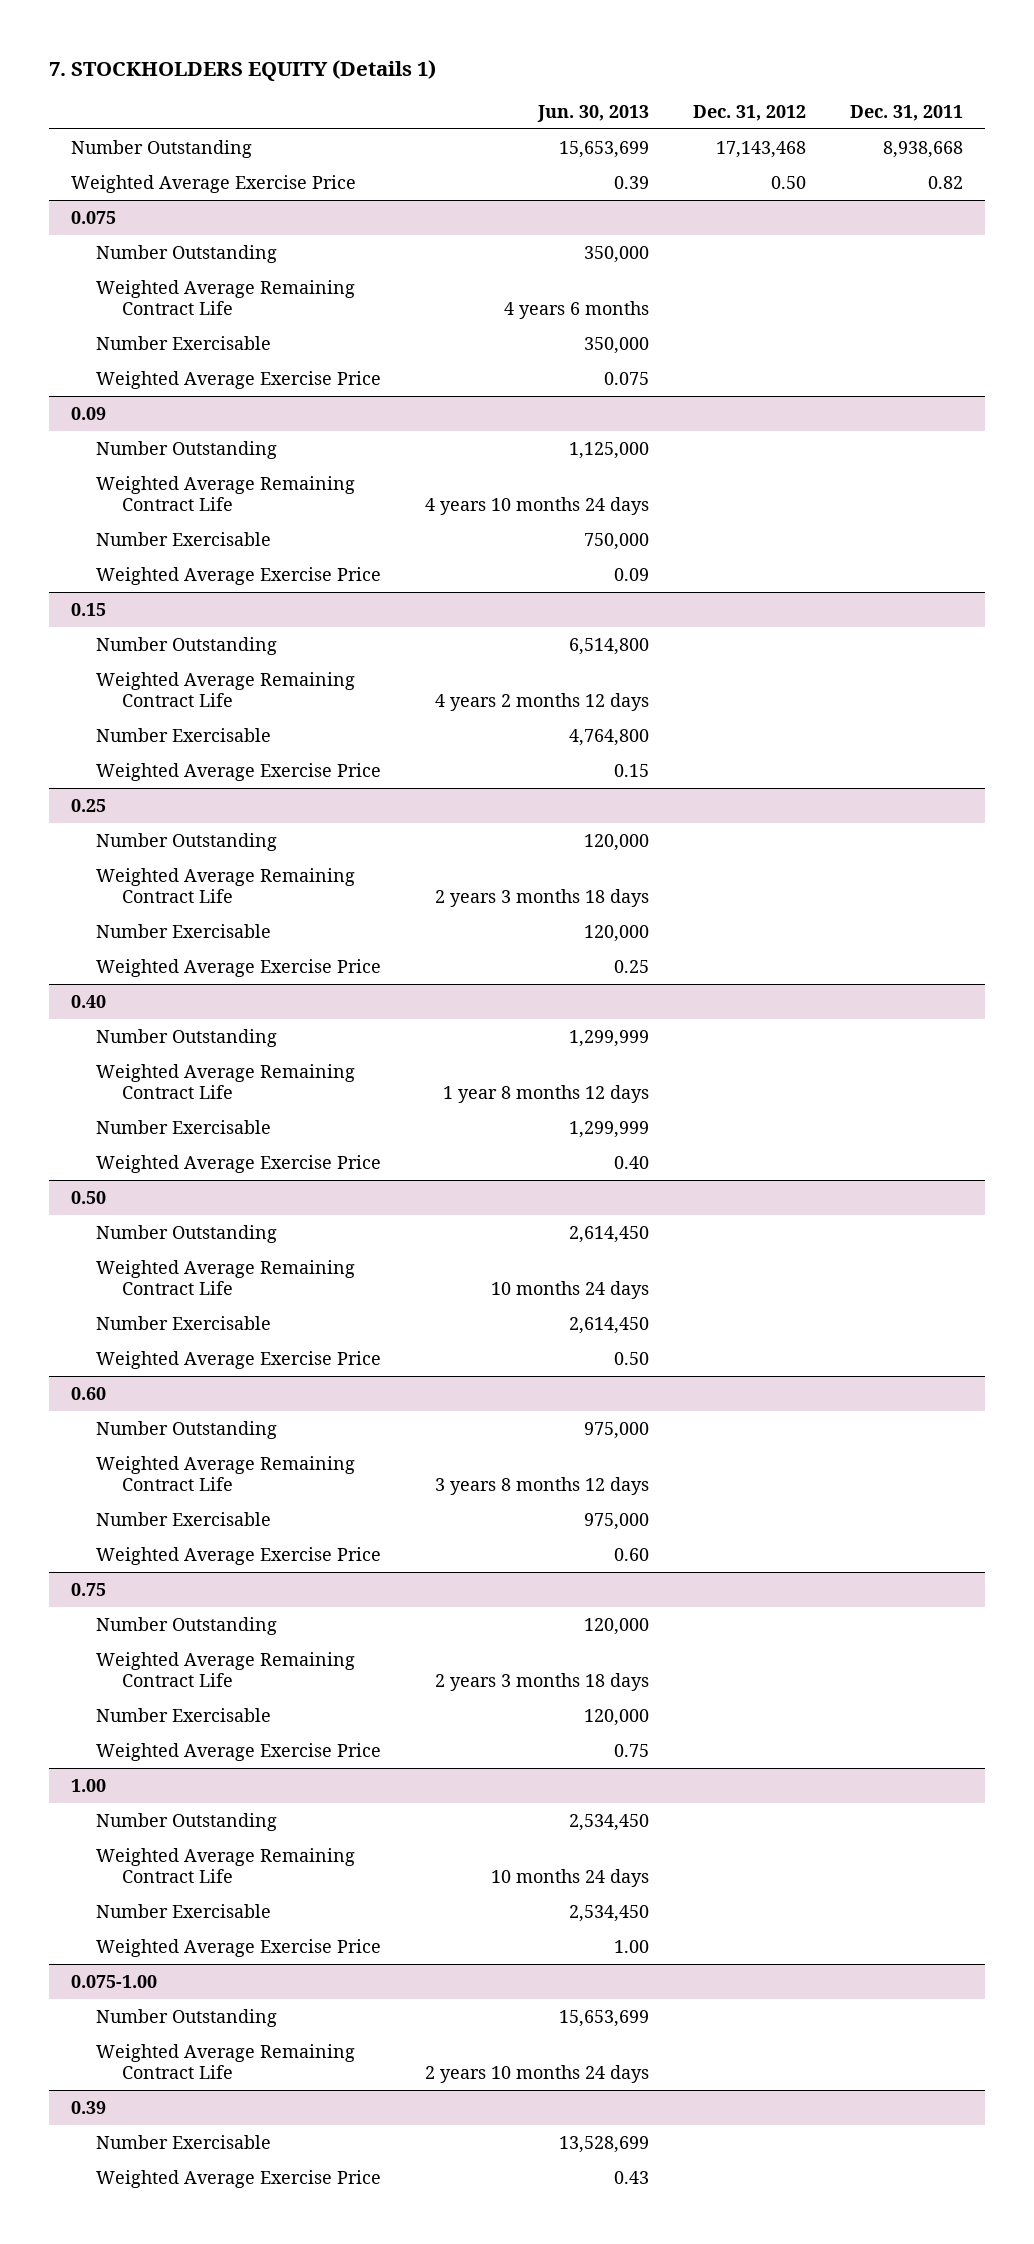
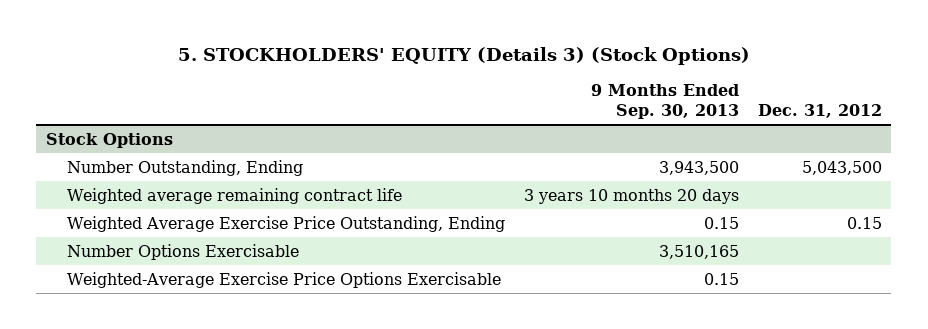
- 7. STOCKHOLDERS EQUITY (Details 1)
+ 5. STOCKHOLDERS' EQUITY (Details 3) (Stock Options)
- | Jun. 30, 2013 | Dec. 31, 2012 | Dec. 31, 2011
+ | 9 Months Ended Sep. 30, 2013 | Dec. 31, 2012
- Number Outstanding | 15,653,699 | 17,143,468 | 8,938,668
- Weighted Average Exercise Price | 0.39 | 0.50 | 0.82
- 0.075
- Number Outstanding | 350,000 | |
- Weighted Average Remaining Contract Life | 4 years 6 months | |
- Number Exercisable | 350,000 | |
- Weighted Average Exercise Price | 0.075 | |
- 0.09
- Number Outstanding | 1,125,000 | |
- Weighted Average Remaining Contract Life | 4 years 10 months 24 days | |
- Number Exercisable | 750,000 | |
- Weighted Average Exercise Price | 0.09 | |
- 0.15
- Number Outstanding | 6,514,800 | |
- Weighted Average Remaining Contract Life | 4 years 2 months 12 days | |
- Number Exercisable | 4,764,800 | |
- Weighted Average Exercise Price | 0.15 | |
- 0.25
- Number Outstanding | 120,000 | |
- Weighted Average Remaining Contract Life | 2 years 3 months 18 days | |
- Number Exercisable | 120,000 | |
- Weighted Average Exercise Price | 0.25 | |
- 0.40
- Number Outstanding | 1,299,999 | |
- Weighted Average Remaining Contract Life | 1 year 8 months 12 days | |
- Number Exercisable | 1,299,999 | |
- Weighted Average Exercise Price | 0.40 | |
- 0.50
- Number Outstanding | 2,614,450 | |
- Weighted Average Remaining Contract Life | 10 months 24 days | |
- Number Exercisable | 2,614,450 | |
- Weighted Average Exercise Price | 0.50 | |
- 0.60
- Number Outstanding | 975,000 | |
- Weighted Average Remaining Contract Life | 3 years 8 months 12 days | |
- Number Exercisable | 975,000 | |
- Weighted Average Exercise Price | 0.60 | |
- 0.75
- Number Outstanding | 120,000 | |
- Weighted Average Remaining Contract Life | 2 years 3 months 18 days | |
- Number Exercisable | 120,000 | |
- Weighted Average Exercise Price | 0.75 | |
- 1.00
- Number Outstanding | 2,534,450 | |
- Weighted Average Remaining Contract Life | 10 months 24 days | |
- Number Exercisable | 2,534,450 | |
- Weighted Average Exercise Price | 1.00 | |
- 0.075-1.00
- Number Outstanding | 15,653,699 | |
- Weighted Average Remaining Contract Life | 2 years 10 months 24 days | |
- 0.39
- Number Exercisable | 13,528,699 | |
- Weighted Average Exercise Price | 0.43 | |
+ Stock Options
+ Number Outstanding, Ending | 3,943,500 | 5,043,500
+ Weighted average remaining contract life | 3 years 10 months 20 days |
+ Weighted Average Exercise Price Outstanding, Ending | 0.15 | 0.15
+ Number Options Exercisable | 3,510,165 |
+ Weighted-Average Exercise Price Options Exercisable | 0.15 |

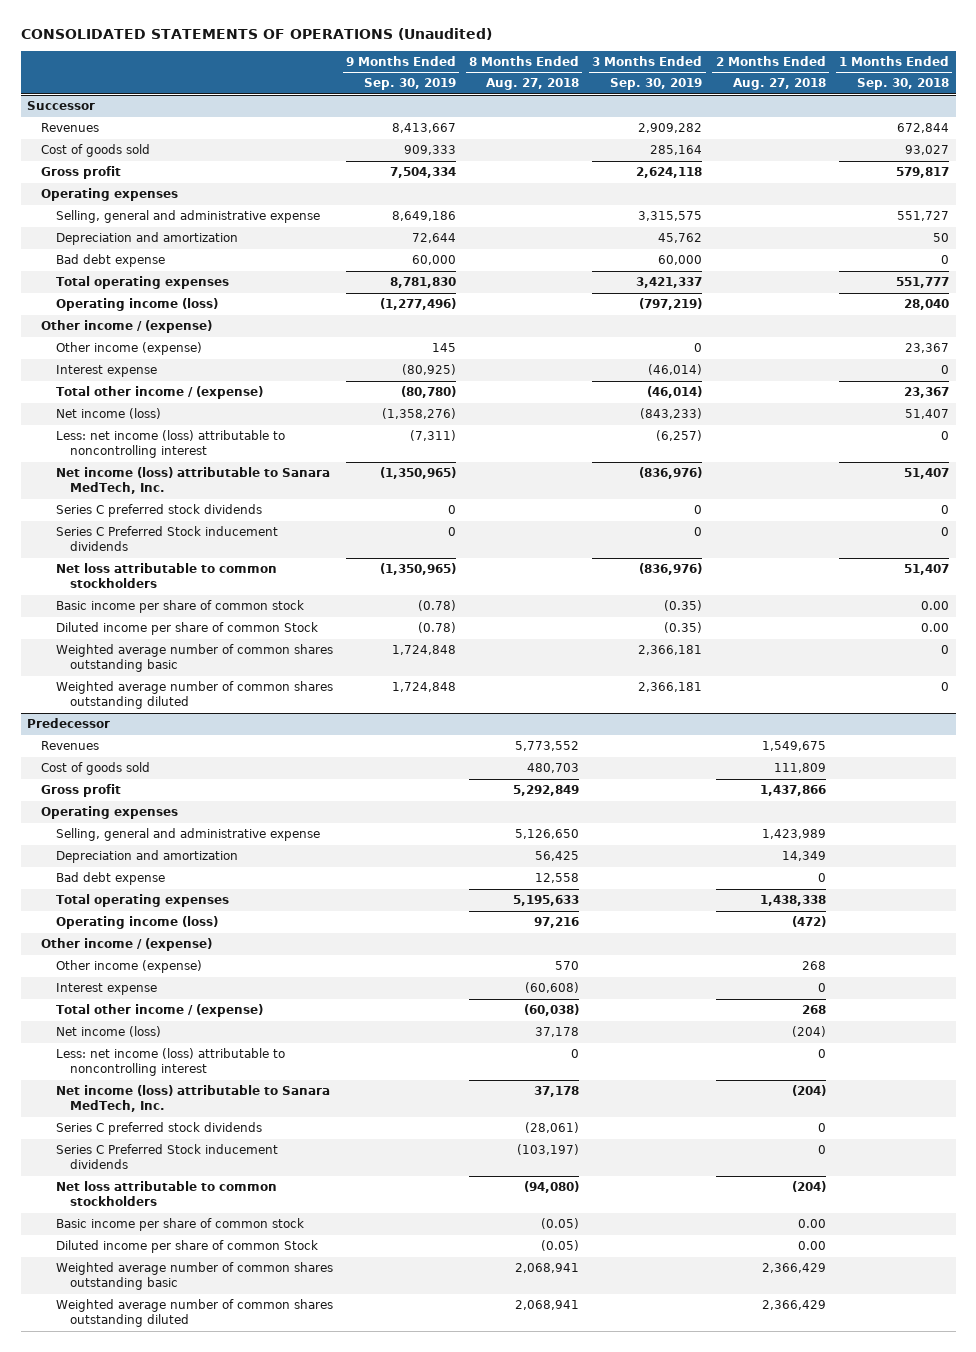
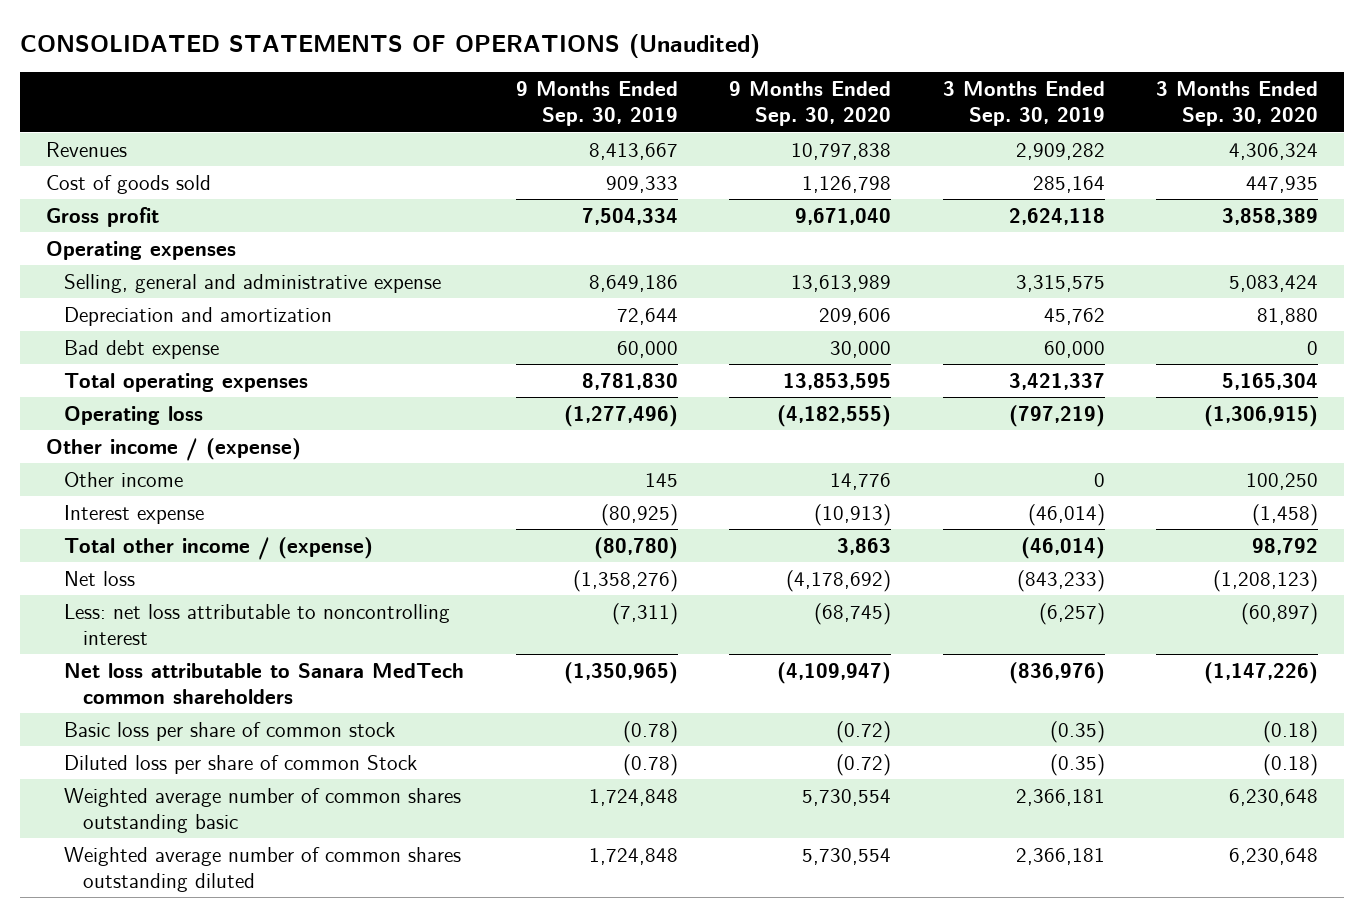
- | 9 Months Ended Sep. 30, 2019 | 8 Months Ended Aug. 27, 2018 | 3 Months Ended Sep. 30, 2019 | 2 Months Ended Aug. 27, 2018 | 1 Months Ended Sep. 30, 2018
+ | 9 Months Ended Sep. 30, 2019 | 9 Months Ended Sep. 30, 2020 | 3 Months Ended Sep. 30, 2019 | 3 Months Ended Sep. 30, 2020
- Successor
- Operating income (loss) | (1,277,496) | | (797,219) | | 28,040
+ Operating loss | (1,277,496) | (4,182,555) | (797,219) | (1,306,915)
- Other income (expense) | 145 | | 0 | | 23,367
+ Other income | 145 | 14,776 | 0 | 100,250
- Net income (loss) | (1,358,276) | | (843,233) | | 51,407
- Less: net income (loss) attributable to noncontrolling interest | (7,311) | | (6,257) | | 0
- Net income (loss) attributable to Sanara MedTech, Inc. | (1,350,965) | | (836,976) | | 51,407
- Series C preferred stock dividends | 0 | | 0 | | 0
- Series C Preferred Stock inducement dividends | 0 | | 0 | | 0
- Net loss attributable to common stockholders | (1,350,965) | | (836,976) | | 51,407
- Basic income per share of common stock | (0.78) | | (0.35) | | 0.00
- Diluted income per share of common Stock | (0.78) | | (0.35) | | 0.00
+ Net loss | (1,358,276) | (4,178,692) | (843,233) | (1,208,123)
+ Less: net loss attributable to noncontrolling interest | (7,311) | (68,745) | (6,257) | (60,897)
+ Net loss attributable to Sanara MedTech common shareholders | (1,350,965) | (4,109,947) | (836,976) | (1,147,226)
+ Basic loss per share of common stock | (0.78) | (0.72) | (0.35) | (0.18)
+ Diluted loss per share of common Stock | (0.78) | (0.72) | (0.35) | (0.18)
- Predecessor
- Revenues | | 5,773,552 | | 1,549,675 |
- Cost of goods sold | | 480,703 | | 111,809 |
- Gross profit | | 5,292,849 | | 1,437,866 |
- Operating expenses
- Selling, general and administrative expense | | 5,126,650 | | 1,423,989 |
- Depreciation and amortization | | 56,425 | | 14,349 |
- Bad debt expense | | 12,558 | | 0 |
- Total operating expenses | | 5,195,633 | | 1,438,338 |
- Operating income (loss) | | 97,216 | | (472) |
- Other income / (expense)
- Other income (expense) | | 570 | | 268 |
- Interest expense | | (60,608) | | 0 |
- Total other income / (expense) | | (60,038) | | 268 |
- Net income (loss) | | 37,178 | | (204) |
- Less: net income (loss) attributable to noncontrolling interest | | 0 | | 0 |
- Net income (loss) attributable to Sanara MedTech, Inc. | | 37,178 | | (204) |
- Series C preferred stock dividends | | (28,061) | | 0 |
- Series C Preferred Stock inducement dividends | | (103,197) | | 0 |
- Net loss attributable to common stockholders | | (94,080) | | (204) |
- Basic income per share of common stock | | (0.05) | | 0.00 |
- Diluted income per share of common Stock | | (0.05) | | 0.00 |
- Weighted average number of common shares outstanding basic | | 2,068,941 | | 2,366,429 |
- Weighted average number of common shares outstanding diluted | | 2,068,941 | | 2,366,429 |

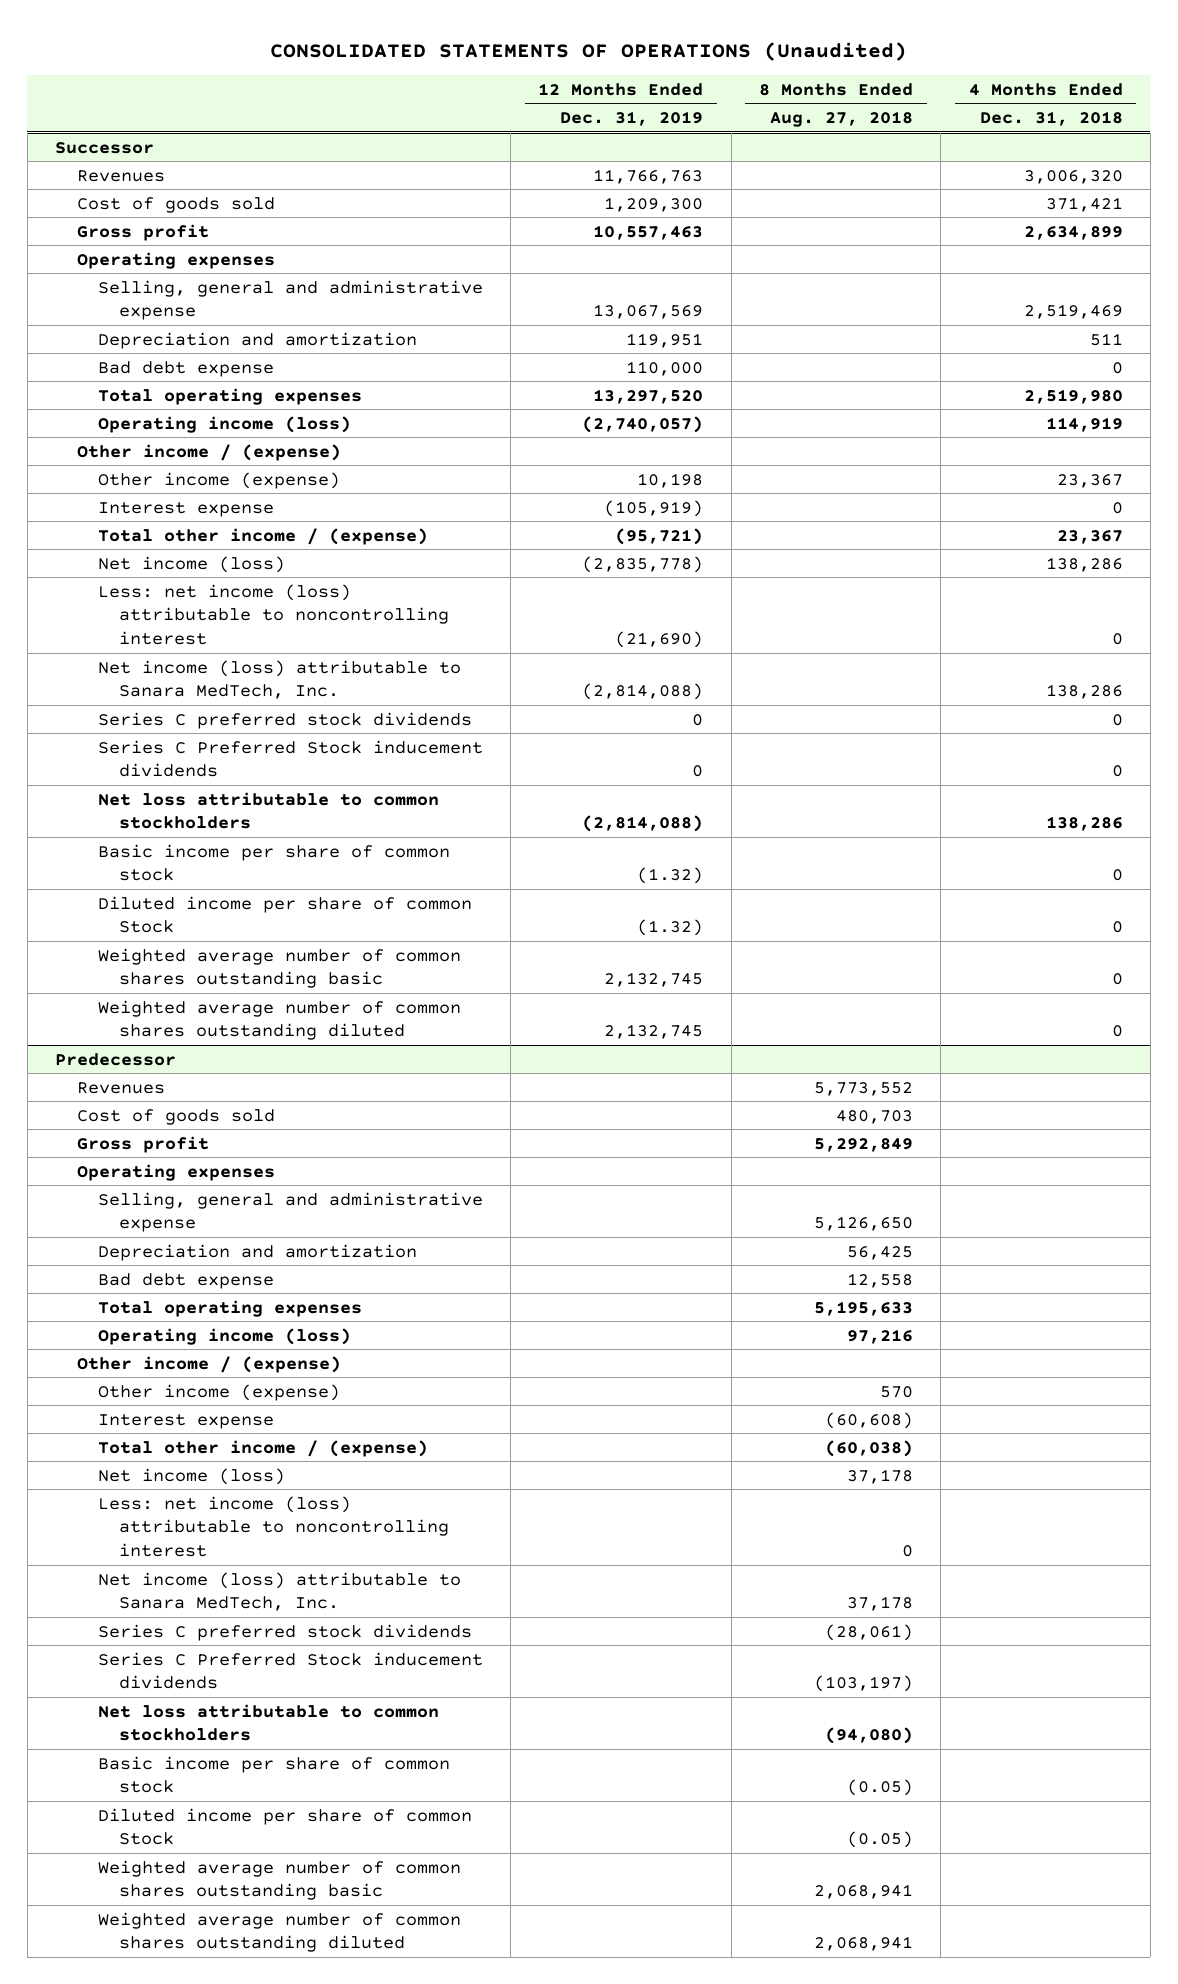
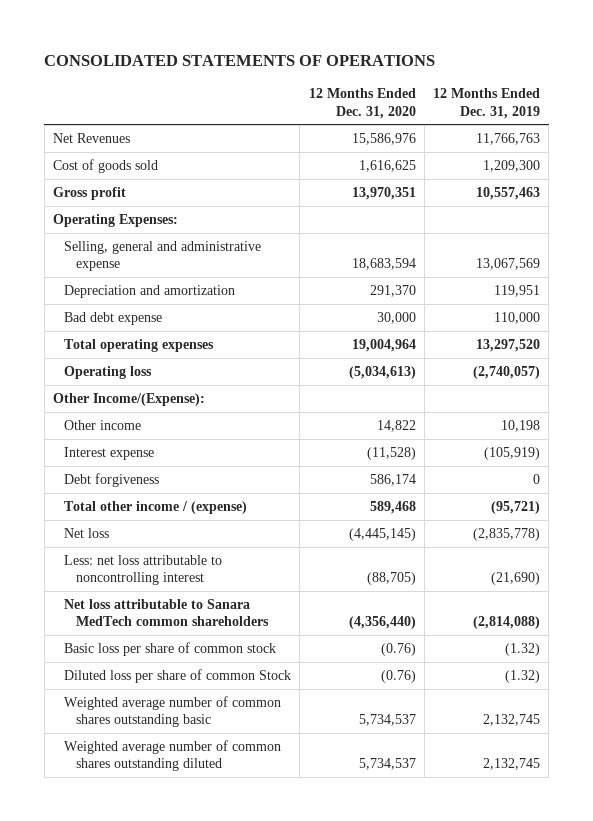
- CONSOLIDATED STATEMENTS OF OPERATIONS (Unaudited)
+ CONSOLIDATED STATEMENTS OF OPERATIONS
- | 12 Months Ended Dec. 31, 2019 | 8 Months Ended Aug. 27, 2018 | 4 Months Ended Dec. 31, 2018
+ | 12 Months Ended Dec. 31, 2020 | 12 Months Ended Dec. 31, 2019
- Successor
- Revenues | 11,766,763 | | 3,006,320
+ Net Revenues | 15,586,976 | 11,766,763
- Operating expenses
+ Operating Expenses:
- Operating income (loss) | (2,740,057) | | 114,919
- Other income / (expense)
- Other income (expense) | 10,198 | | 23,367
+ Operating loss | (5,034,613) | (2,740,057)
+ Other Income/(Expense):
+ Other income | 14,822 | 10,198
+ Debt forgiveness | 586,174 | 0
- Net income (loss) | (2,835,778) | | 138,286
- Less: net income (loss) attributable to noncontrolling interest | (21,690) | | 0
- Net income (loss) attributable to Sanara MedTech, Inc. | (2,814,088) | | 138,286
- Series C preferred stock dividends | 0 | | 0
- Series C Preferred Stock inducement dividends | 0 | | 0
- Net loss attributable to common stockholders | (2,814,088) | | 138,286
- Basic income per share of common stock | (1.32) | | 0
- Diluted income per share of common Stock | (1.32) | | 0
+ Net loss | (4,445,145) | (2,835,778)
+ Less: net loss attributable to noncontrolling interest | (88,705) | (21,690)
+ Net loss attributable to Sanara MedTech common shareholders | (4,356,440) | (2,814,088)
+ Basic loss per share of common stock | (0.76) | (1.32)
+ Diluted loss per share of common Stock | (0.76) | (1.32)
- Predecessor
- Revenues | | 5,773,552 |
- Cost of goods sold | | 480,703 |
- Gross profit | | 5,292,849 |
- Operating expenses
- Selling, general and administrative expense | | 5,126,650 |
- Depreciation and amortization | | 56,425 |
- Bad debt expense | | 12,558 |
- Total operating expenses | | 5,195,633 |
- Operating income (loss) | | 97,216 |
- Other income / (expense)
- Other income (expense) | | 570 |
- Interest expense | | (60,608) |
- Total other income / (expense) | | (60,038) |
- Net income (loss) | | 37,178 |
- Less: net income (loss) attributable to noncontrolling interest | | 0 |
- Net income (loss) attributable to Sanara MedTech, Inc. | | 37,178 |
- Series C preferred stock dividends | | (28,061) |
- Series C Preferred Stock inducement dividends | | (103,197) |
- Net loss attributable to common stockholders | | (94,080) |
- Basic income per share of common stock | | (0.05) |
- Diluted income per share of common Stock | | (0.05) |
- Weighted average number of common shares outstanding basic | | 2,068,941 |
- Weighted average number of common shares outstanding diluted | | 2,068,941 |

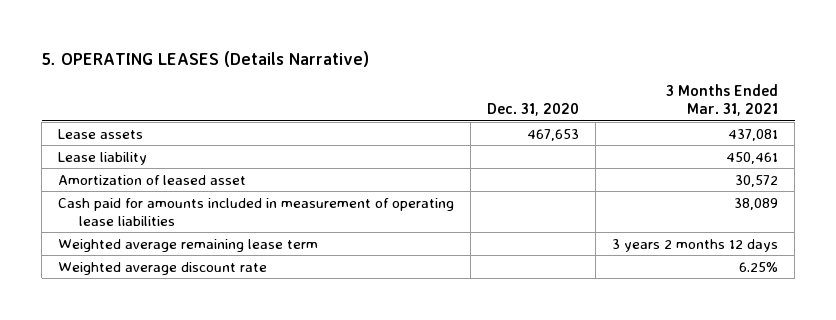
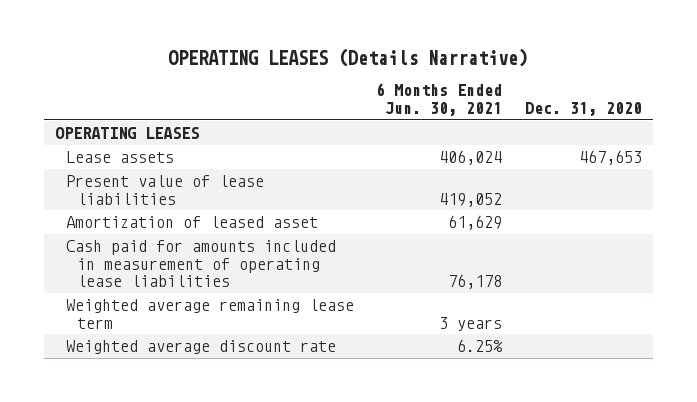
- 5. OPERATING LEASES (Details Narrative)
+ OPERATING LEASES (Details Narrative)
- | Dec. 31, 2020 | 3 Months Ended Mar. 31, 2021
+ | 6 Months Ended Jun. 30, 2021 | Dec. 31, 2020
+ OPERATING LEASES
- Lease liability | | 450,461
+ Present value of lease liabilities | 419,052 |

